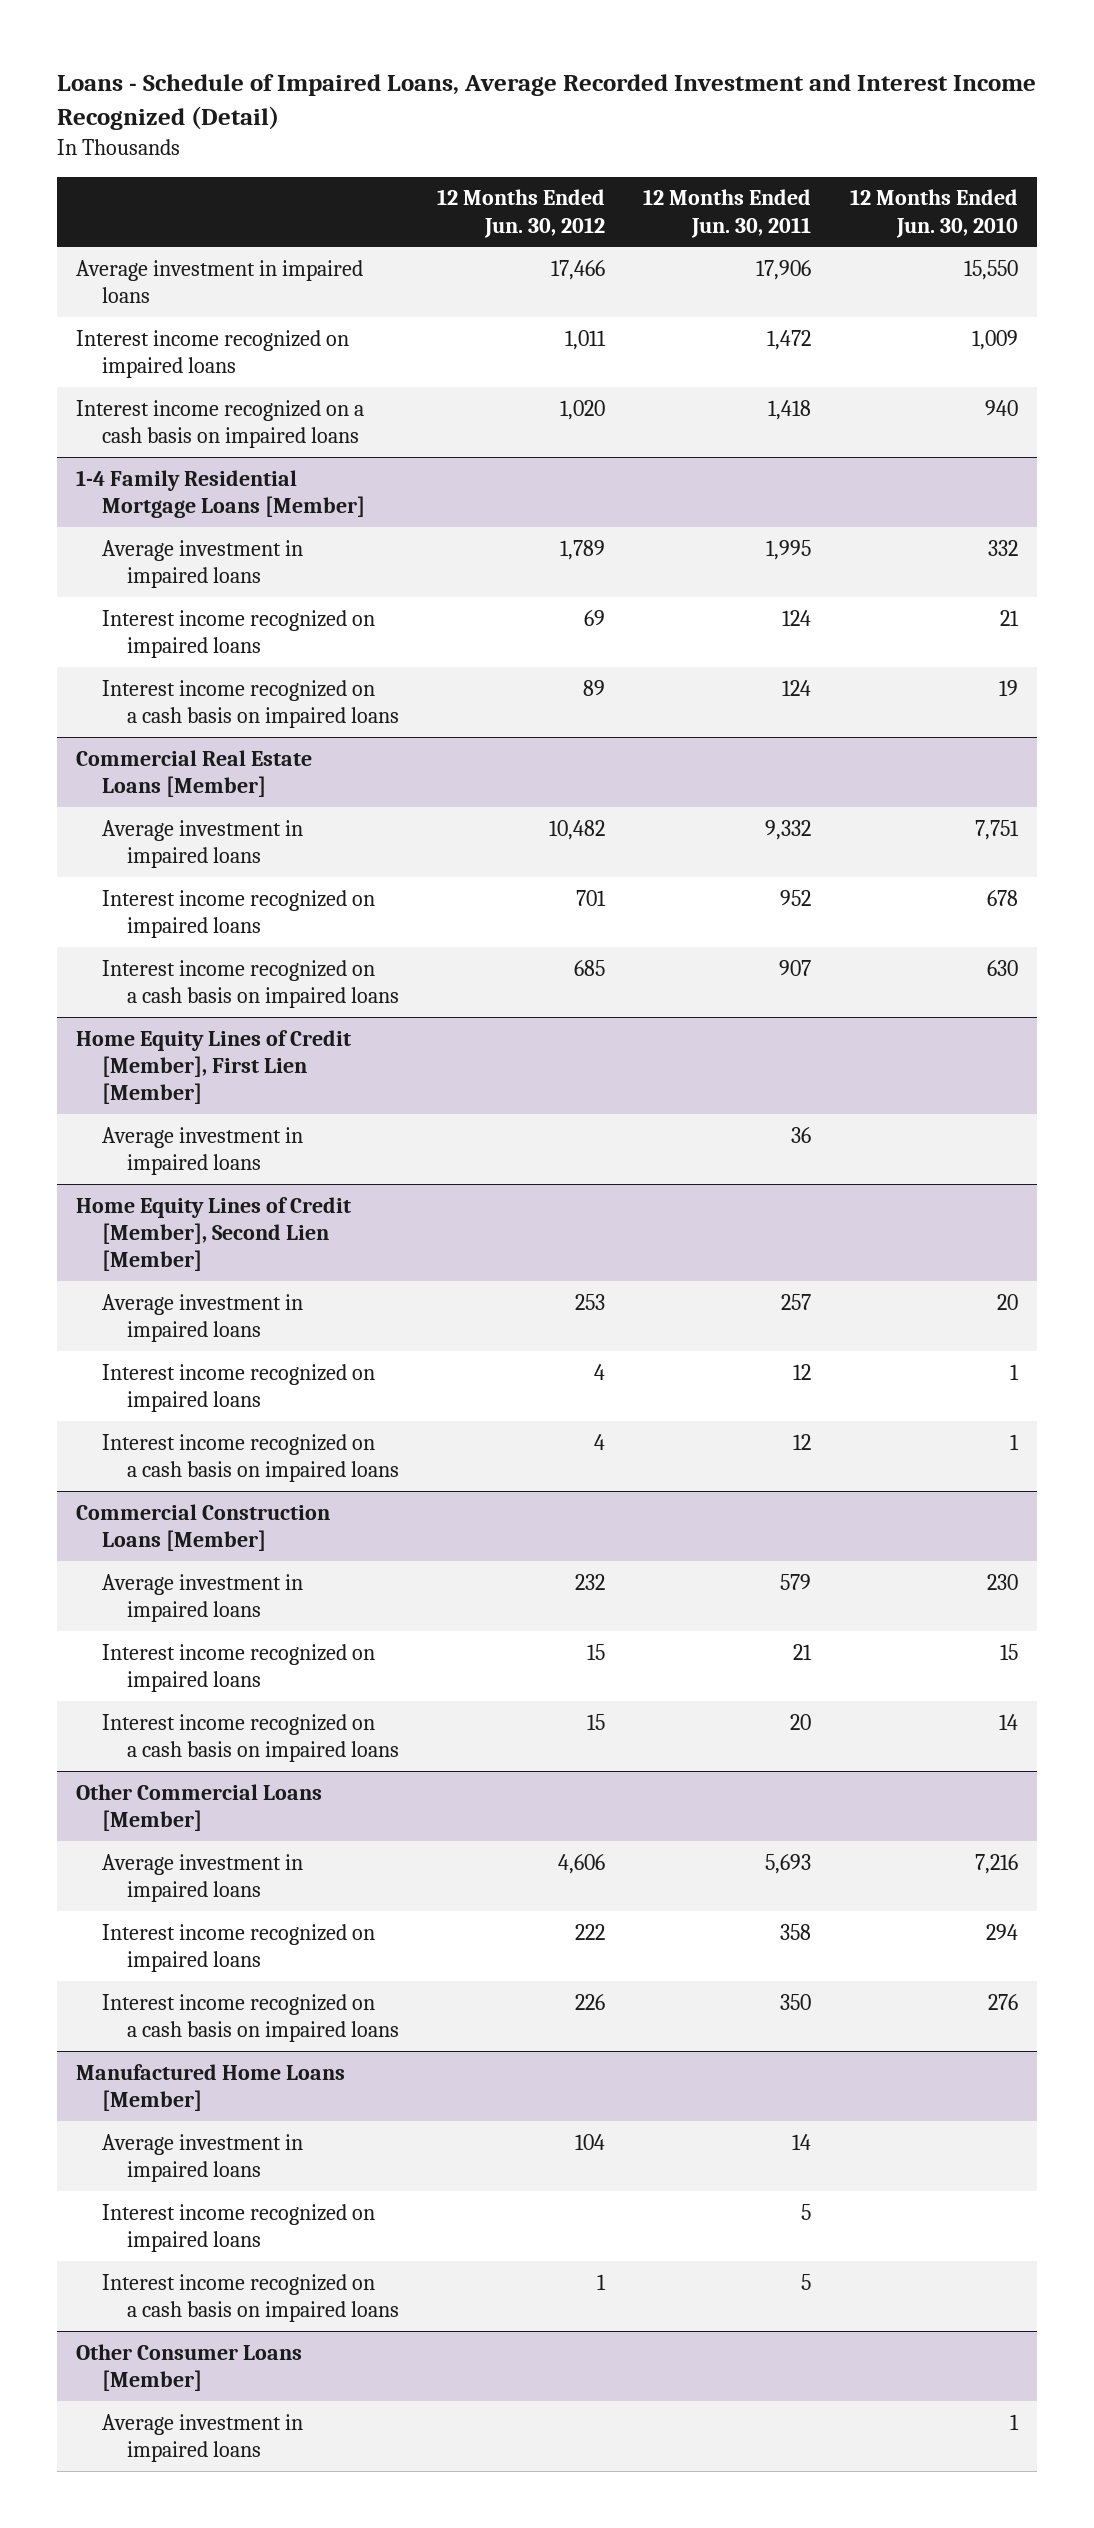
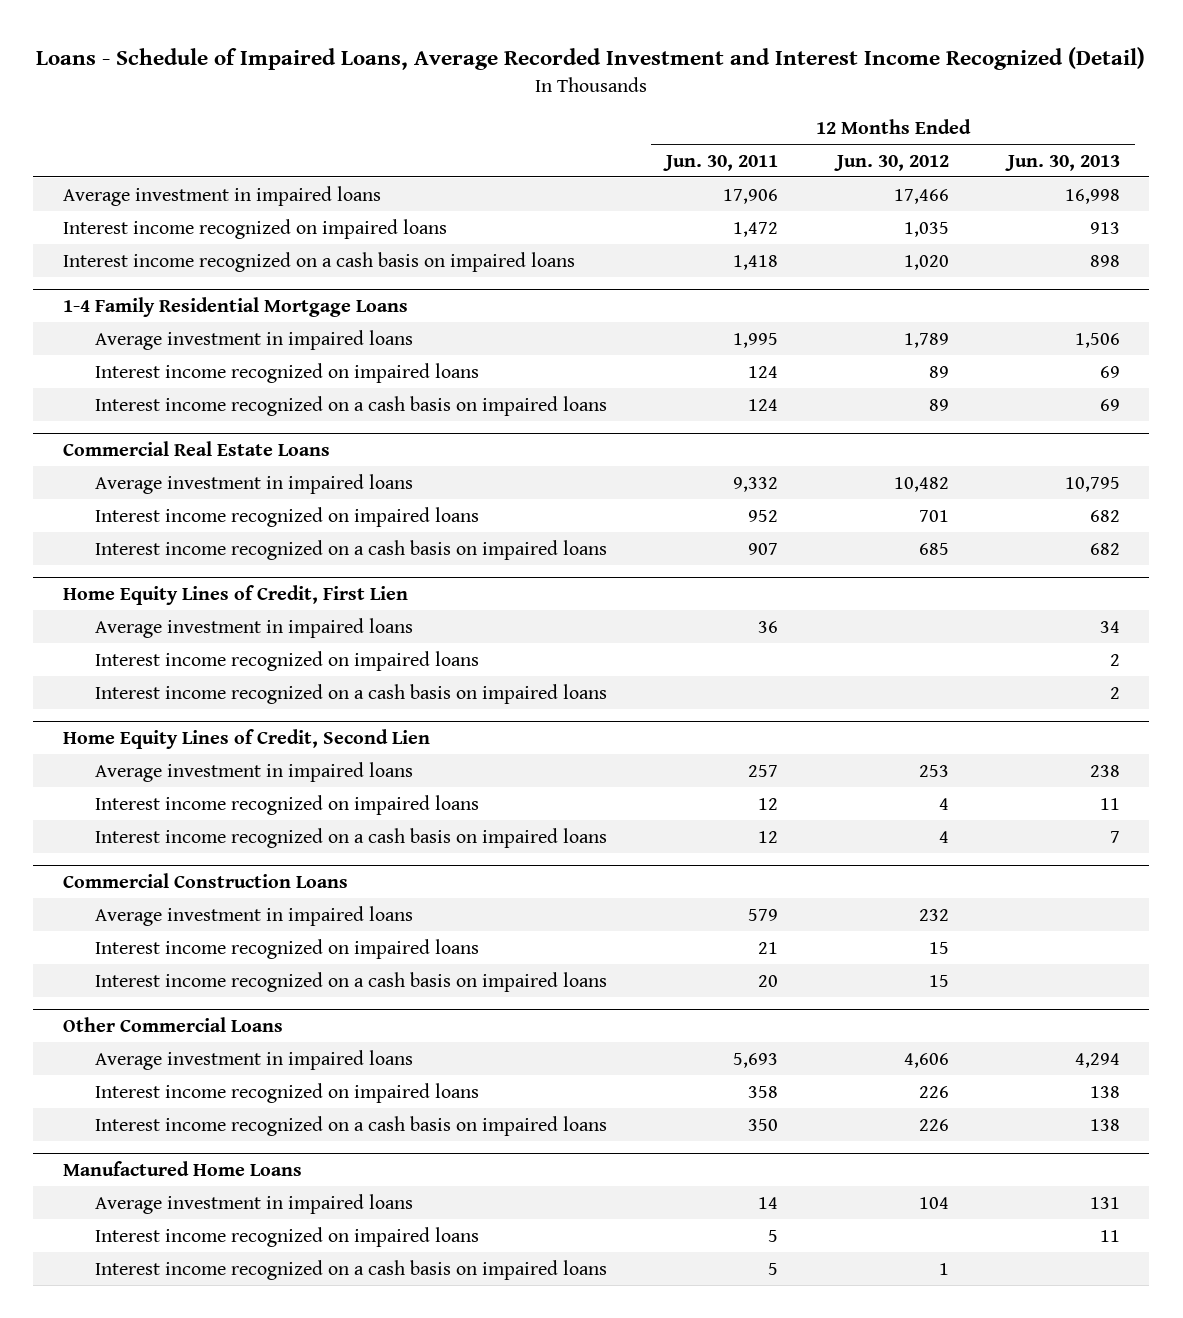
- | 12 Months Ended Jun. 30, 2012 | 12 Months Ended Jun. 30, 2011 | 12 Months Ended Jun. 30, 2010
+ | 12 Months Ended Jun. 30, 2011 | 12 Months Ended Jun. 30, 2012 | 12 Months Ended Jun. 30, 2013
- Interest income recognized on impaired loans | 1,011 | 1,472 | 1,009
+ Interest income recognized on impaired loans | 1,472 | 1,035 | 913
- 1-4 Family Residential Mortgage Loans [Member]
+ 1-4 Family Residential Mortgage Loans
- Interest income recognized on impaired loans | 69 | 124 | 21
+ Interest income recognized on impaired loans | 124 | 89 | 69
- Commercial Real Estate Loans [Member]
+ Commercial Real Estate Loans
- Home Equity Lines of Credit [Member], First Lien [Member]
+ Home Equity Lines of Credit, First Lien
- Home Equity Lines of Credit [Member], Second Lien [Member]
+ Interest income recognized on impaired loans | | | 2
+ Interest income recognized on a cash basis on impaired loans | | | 2
+ Home Equity Lines of Credit, Second Lien
- Commercial Construction Loans [Member]
+ Commercial Construction Loans
- Other Commercial Loans [Member]
+ Other Commercial Loans
- Interest income recognized on impaired loans | 222 | 358 | 294
+ Interest income recognized on impaired loans | 358 | 226 | 138
- Manufactured Home Loans [Member]
+ Manufactured Home Loans
- Other Consumer Loans [Member]
- Average investment in impaired loans | | | 1

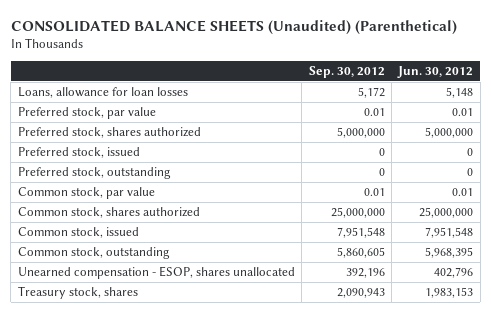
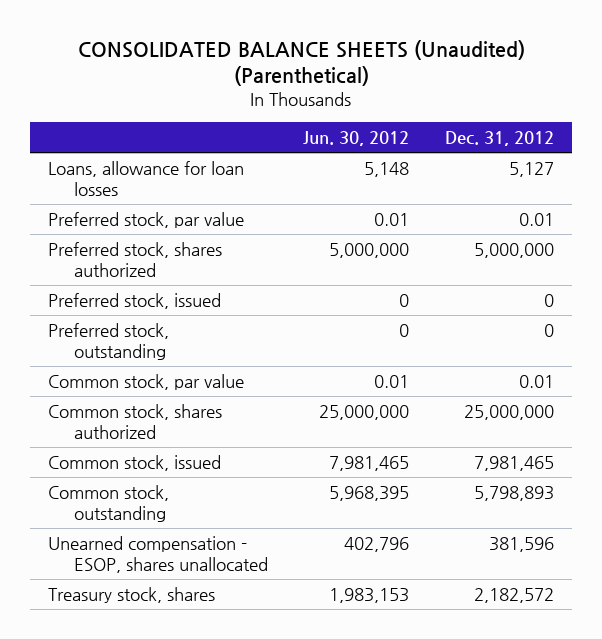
- | Sep. 30, 2012 | Jun. 30, 2012
+ | Jun. 30, 2012 | Dec. 31, 2012
- Common stock, issued | 7,951,548 | 7,951,548
+ Common stock, issued | 7,981,465 | 7,981,465

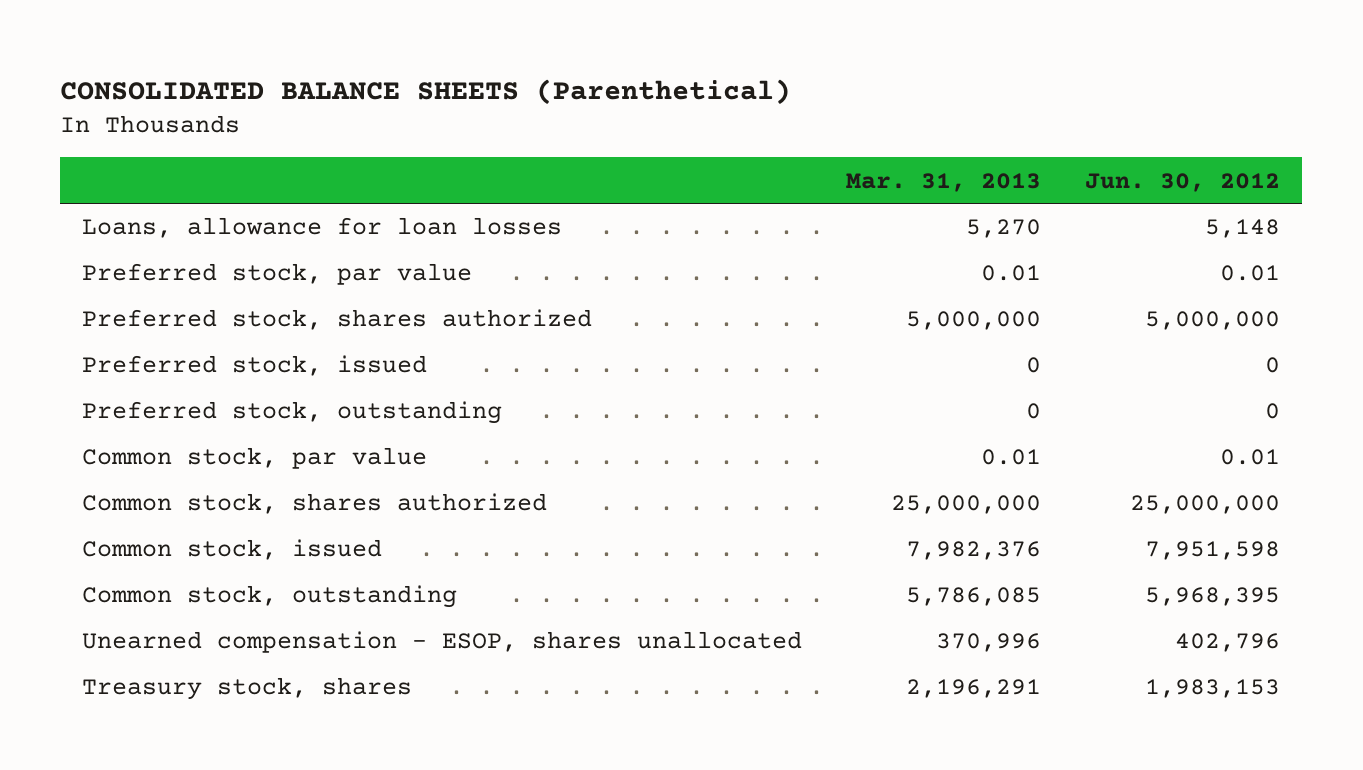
- CONSOLIDATED BALANCE SHEETS (Unaudited) (Parenthetical)
+ CONSOLIDATED BALANCE SHEETS (Parenthetical)
- | Jun. 30, 2012 | Dec. 31, 2012
+ | Mar. 31, 2013 | Jun. 30, 2012
- Common stock, issued | 7,981,465 | 7,981,465
+ Common stock, issued | 7,982,376 | 7,951,598

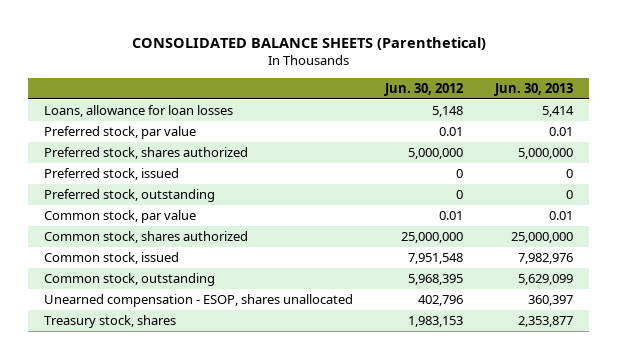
- | Mar. 31, 2013 | Jun. 30, 2012
+ | Jun. 30, 2012 | Jun. 30, 2013
- Common stock, issued | 7,982,376 | 7,951,598
+ Common stock, issued | 7,951,548 | 7,982,976

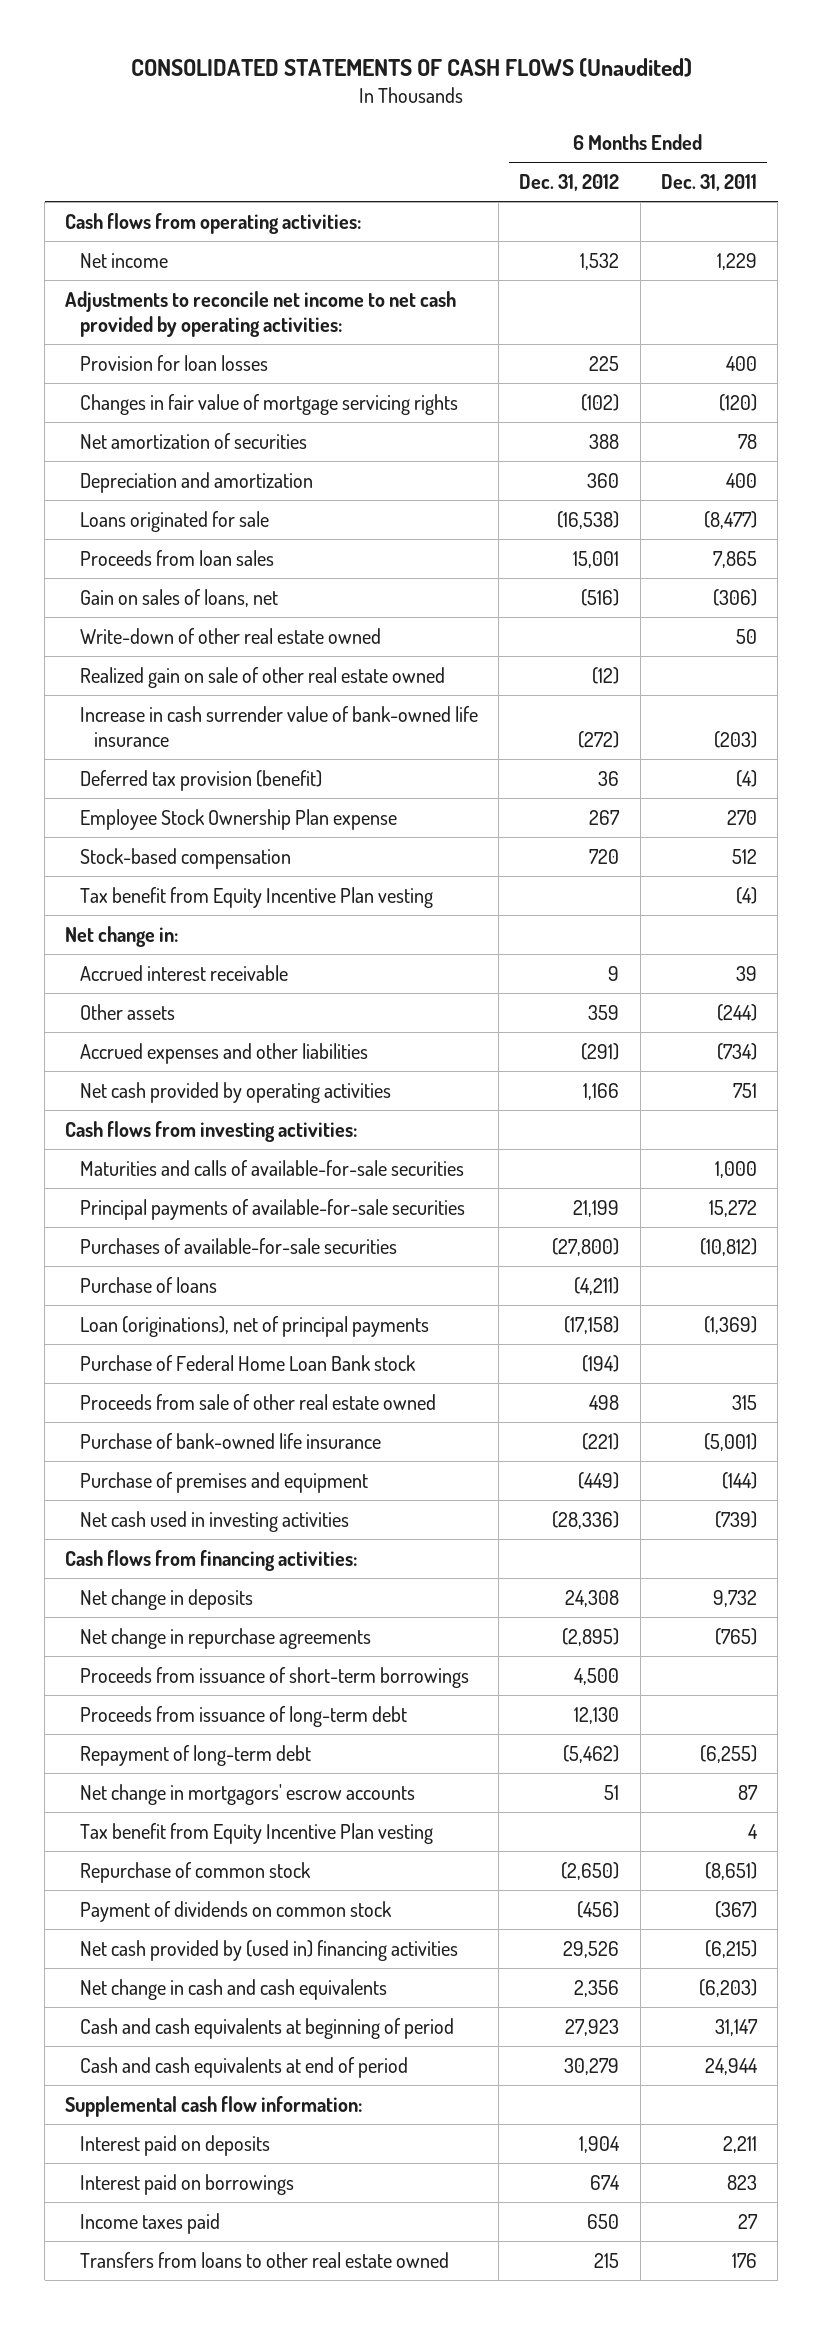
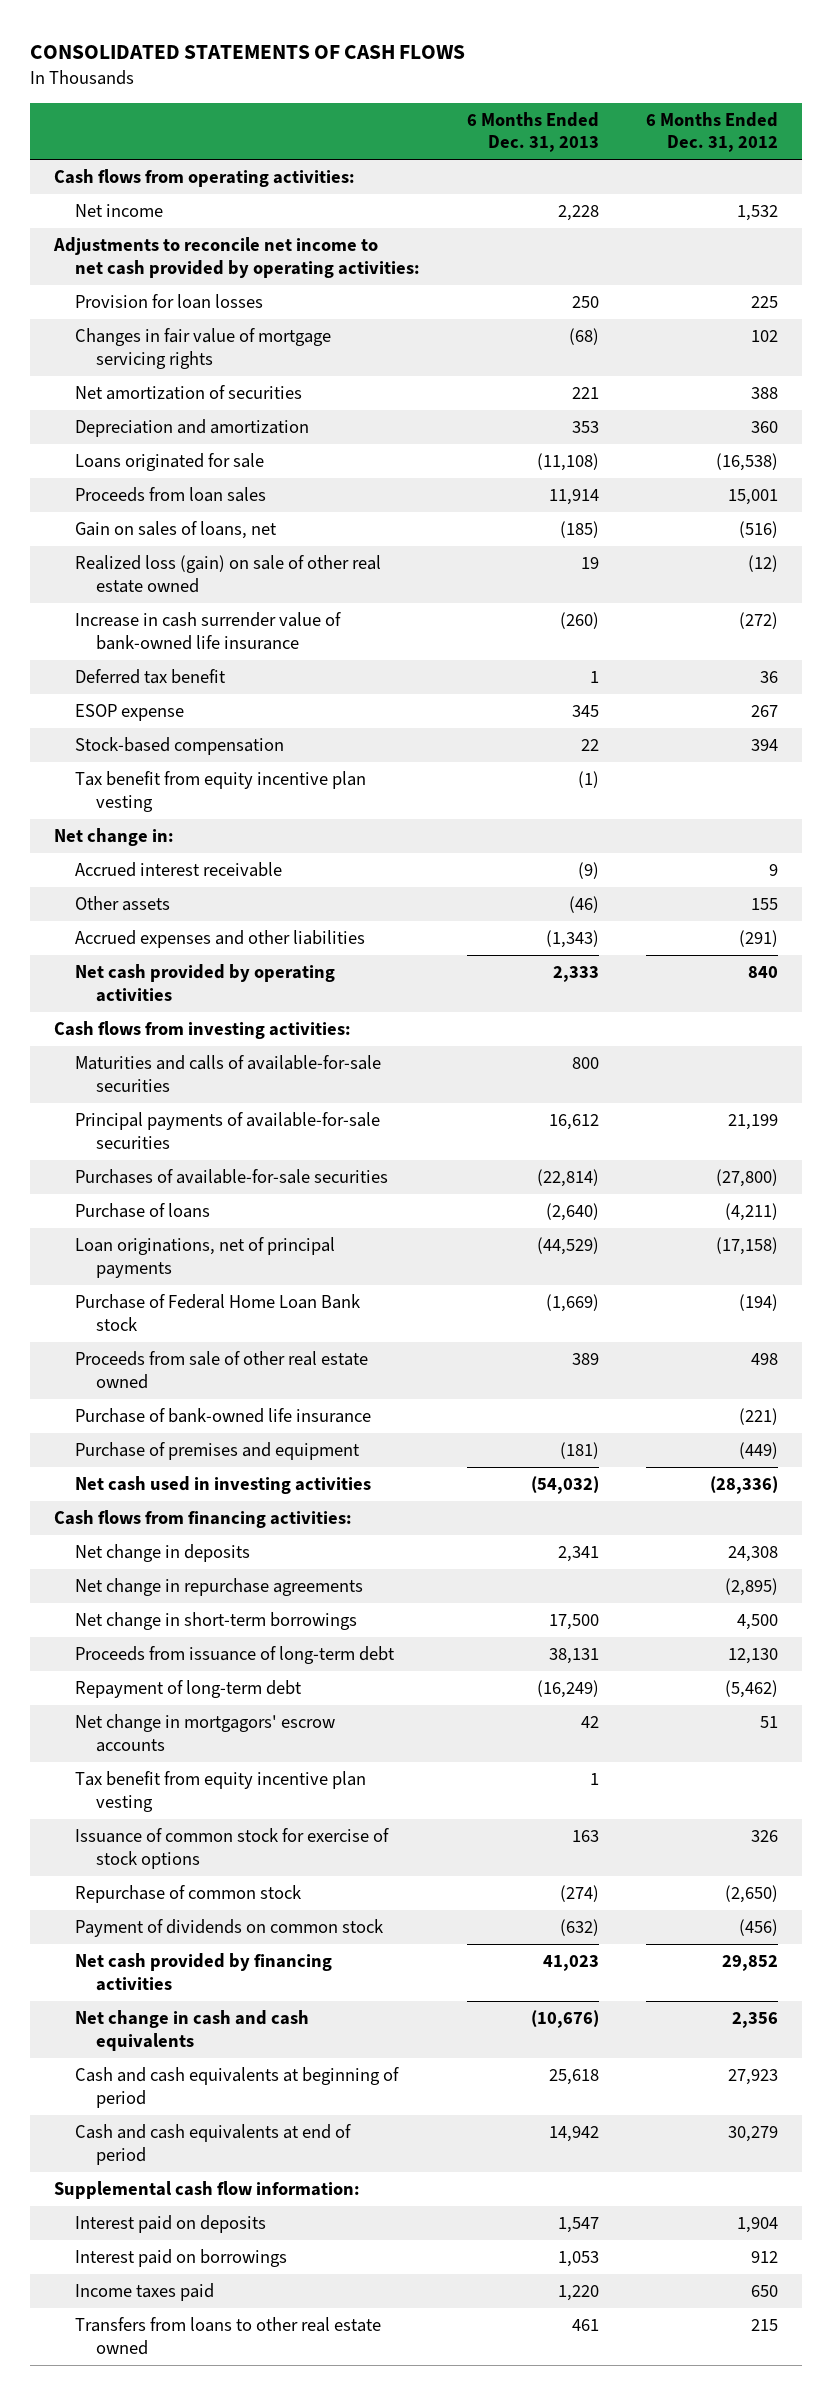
- CONSOLIDATED STATEMENTS OF CASH FLOWS (Unaudited)
+ CONSOLIDATED STATEMENTS OF CASH FLOWS
- | 6 Months Ended Dec. 31, 2012 | 6 Months Ended Dec. 31, 2011
+ | 6 Months Ended Dec. 31, 2013 | 6 Months Ended Dec. 31, 2012
- Changes in fair value of mortgage servicing rights | (102) | (120)
+ Changes in fair value of mortgage servicing rights | (68) | 102
- Write-down of other real estate owned | | 50
- Realized gain on sale of other real estate owned | (12) |
+ Realized loss (gain) on sale of other real estate owned | 19 | (12)
- Deferred tax provision (benefit) | 36 | (4)
- Employee Stock Ownership Plan expense | 267 | 270
- Stock-based compensation | 720 | 512
- Tax benefit from Equity Incentive Plan vesting | | (4)
+ Deferred tax benefit | 1 | 36
+ ESOP expense | 345 | 267
+ Stock-based compensation | 22 | 394
+ Tax benefit from equity incentive plan vesting | (1) |
- Other assets | 359 | (244)
+ Other assets | (46) | 155
- Net cash provided by operating activities | 1,166 | 751
+ Net cash provided by operating activities | 2,333 | 840
- Loan (originations), net of principal payments | (17,158) | (1,369)
+ Loan originations, net of principal payments | (44,529) | (17,158)
- Proceeds from issuance of short-term borrowings | 4,500 |
+ Net change in short-term borrowings | 17,500 | 4,500
- Tax benefit from Equity Incentive Plan vesting | | 4
+ Tax benefit from equity incentive plan vesting | 1 |
+ Issuance of common stock for exercise of stock options | 163 | 326
- Net cash provided by (used in) financing activities | 29,526 | (6,215)
+ Net cash provided by financing activities | 41,023 | 29,852
- Interest paid on borrowings | 674 | 823
+ Interest paid on borrowings | 1,053 | 912

